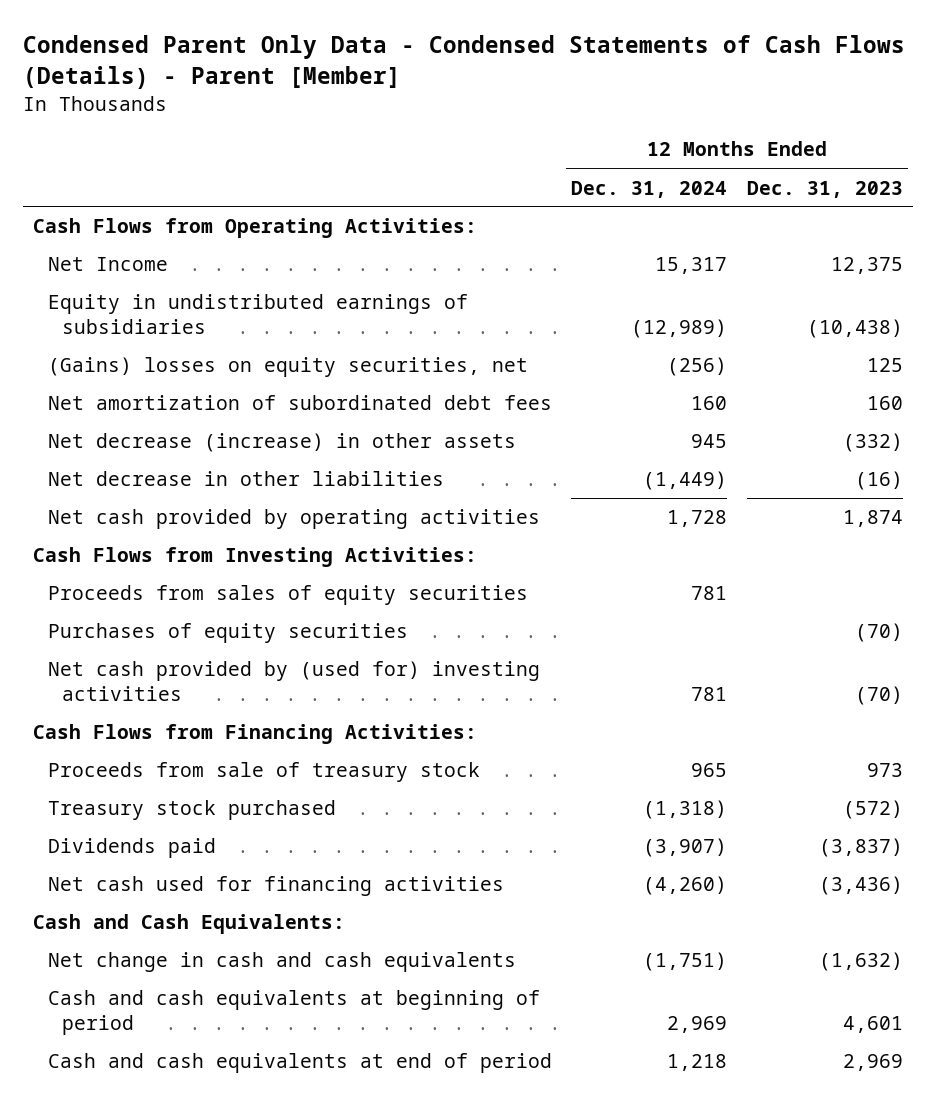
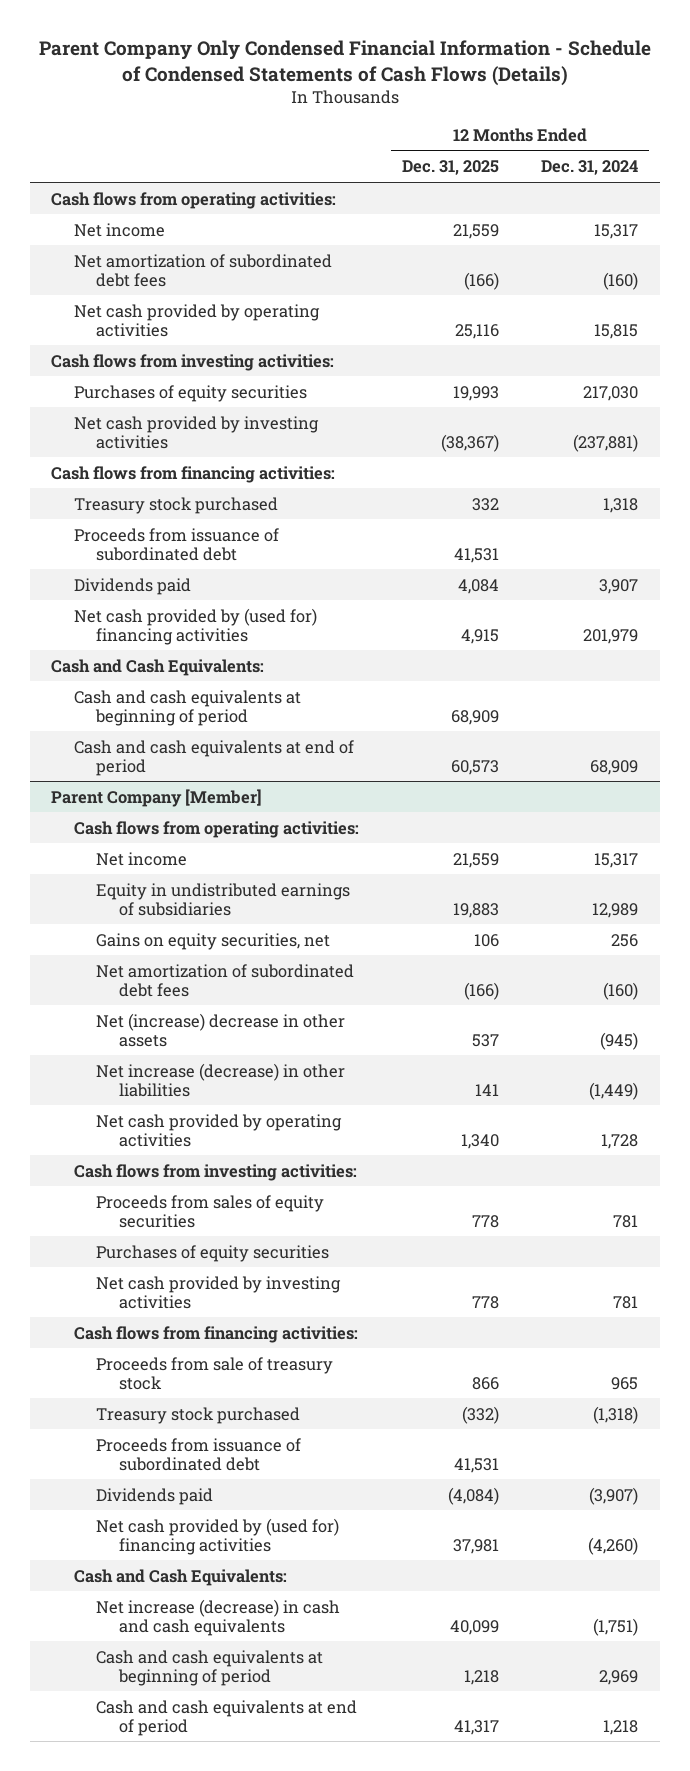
- Condensed Parent Only Data - Condensed Statements of Cash Flows (Details) - Parent [Member]
+ Parent Company Only Condensed Financial Information - Schedule of Condensed Statements of Cash Flows (Details)
- | 12 Months Ended Dec. 31, 2024 | 12 Months Ended Dec. 31, 2023
+ | 12 Months Ended Dec. 31, 2025 | 12 Months Ended Dec. 31, 2024
- Cash Flows from Operating Activities:
- Net Income | 15,317 | 12,375
- Equity in undistributed earnings of subsidiaries | (12,989) | (10,438)
- (Gains) losses on equity securities, net | (256) | 125
- Net amortization of subordinated debt fees | 160 | 160
- Net decrease (increase) in other assets | 945 | (332)
- Net decrease in other liabilities | (1,449) | (16)
+ Cash flows from operating activities:
+ Net income | 21,559 | 15,317
+ Net amortization of subordinated debt fees | (166) | (160)
+ Net cash provided by operating activities | 25,116 | 15,815
+ Cash flows from investing activities:
+ Purchases of equity securities | 19,993 | 217,030
+ Net cash provided by investing activities | (38,367) | (237,881)
+ Cash flows from financing activities:
+ Treasury stock purchased | 332 | 1,318
+ Proceeds from issuance of subordinated debt | 41,531 |
+ Dividends paid | 4,084 | 3,907
+ Net cash provided by (used for) financing activities | 4,915 | 201,979
+ Cash and Cash Equivalents:
+ Cash and cash equivalents at beginning of period | 68,909 |
+ Cash and cash equivalents at end of period | 60,573 | 68,909
+ Parent Company [Member]
+ Cash flows from operating activities:
+ Net income | 21,559 | 15,317
+ Equity in undistributed earnings of subsidiaries | 19,883 | 12,989
+ Gains on equity securities, net | 106 | 256
+ Net amortization of subordinated debt fees | (166) | (160)
+ Net (increase) decrease in other assets | 537 | (945)
+ Net increase (decrease) in other liabilities | 141 | (1,449)
- Cash Flows from Investing Activities:
+ Cash flows from investing activities:
- Net cash provided by (used for) investing activities | 781 | (70)
- Cash Flows from Financing Activities:
+ Net cash provided by investing activities | 778 | 781
+ Cash flows from financing activities:
+ Proceeds from issuance of subordinated debt | 41,531 |
- Net cash used for financing activities | (4,260) | (3,436)
+ Net cash provided by (used for) financing activities | 37,981 | (4,260)
- Net change in cash and cash equivalents | (1,751) | (1,632)
+ Net increase (decrease) in cash and cash equivalents | 40,099 | (1,751)

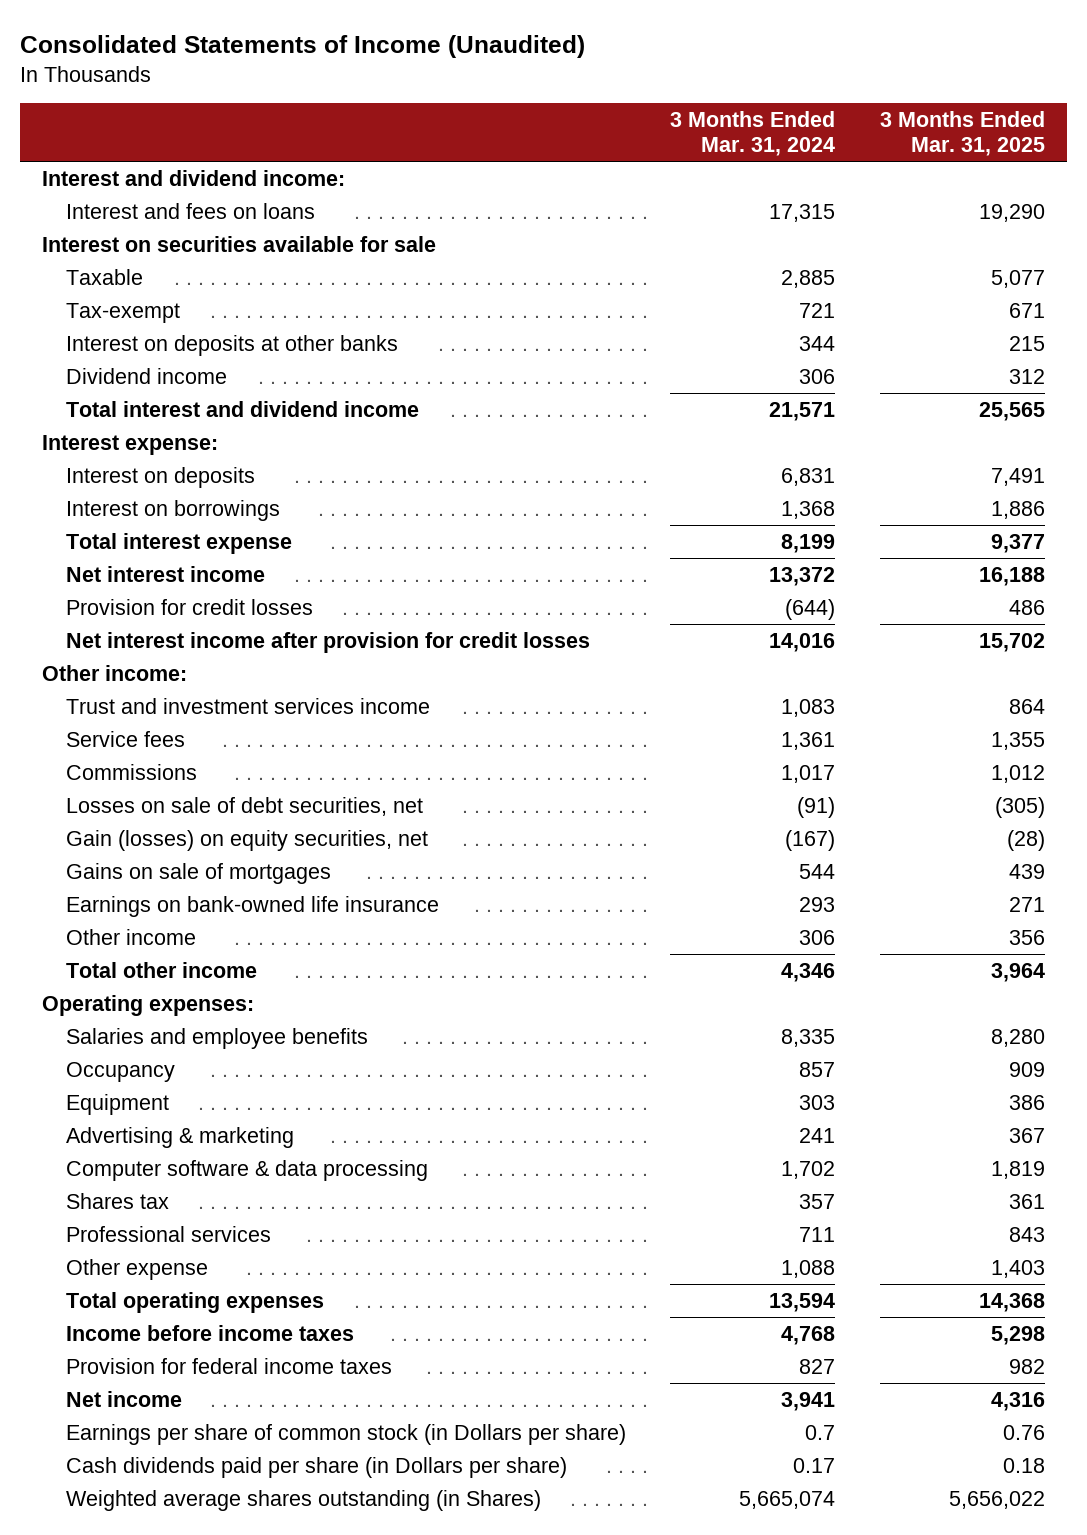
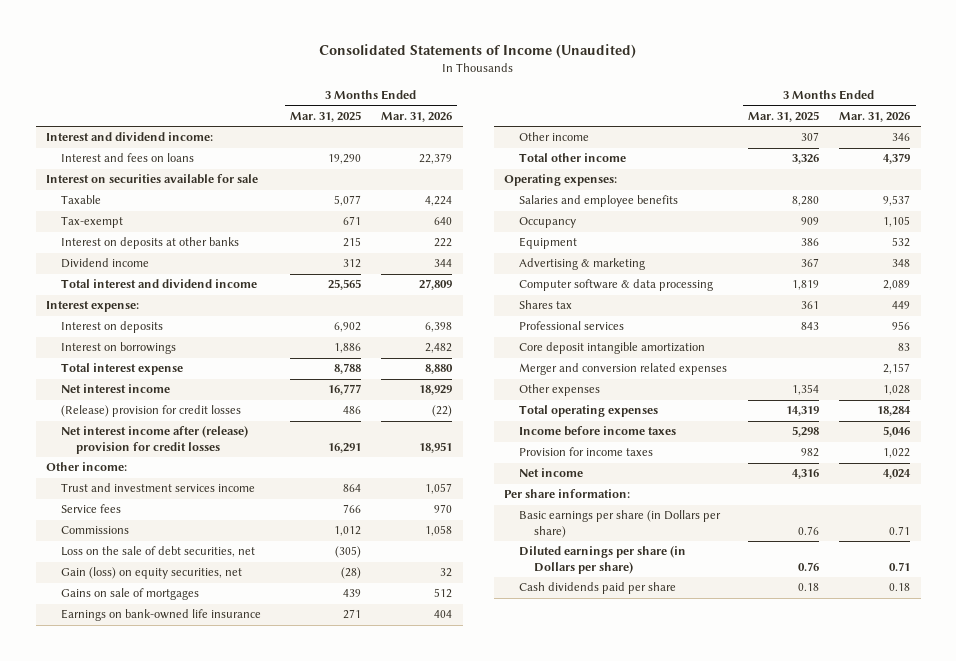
- | 3 Months Ended Mar. 31, 2024 | 3 Months Ended Mar. 31, 2025
+ | 3 Months Ended Mar. 31, 2025 | 3 Months Ended Mar. 31, 2026
- Interest on deposits | 6,831 | 7,491
+ Interest on deposits | 6,902 | 6,398
- Total interest expense | 8,199 | 9,377
- Net interest income | 13,372 | 16,188
- Provision for credit losses | (644) | 486
- Net interest income after provision for credit losses | 14,016 | 15,702
+ Total interest expense | 8,788 | 8,880
+ Net interest income | 16,777 | 18,929
+ (Release) provision for credit losses | 486 | (22)
+ Net interest income after (release) provision for credit losses | 16,291 | 18,951
- Service fees | 1,361 | 1,355
+ Service fees | 766 | 970
- Losses on sale of debt securities, net | (91) | (305)
- Gain (losses) on equity securities, net | (167) | (28)
+ Loss on the sale of debt securities, net | (305) |
+ Gain (loss) on equity securities, net | (28) | 32
- Other income | 306 | 356
- Total other income | 4,346 | 3,964
+ Other income | 307 | 346
+ Total other income | 3,326 | 4,379
- Other expense | 1,088 | 1,403
- Total operating expenses | 13,594 | 14,368
+ Core deposit intangible amortization | | 83
+ Merger and conversion related expenses | | 2,157
+ Other expenses | 1,354 | 1,028
+ Total operating expenses | 14,319 | 18,284
- Provision for federal income taxes | 827 | 982
+ Provision for income taxes | 982 | 1,022
- Earnings per share of common stock (in Dollars per share) | 0.7 | 0.76
- Cash dividends paid per share (in Dollars per share) | 0.17 | 0.18
- Weighted average shares outstanding (in Shares) | 5,665,074 | 5,656,022
+ Per share information:
+ Basic earnings per share (in Dollars per share) | 0.76 | 0.71
+ Diluted earnings per share (in Dollars per share) | 0.76 | 0.71
+ Cash dividends paid per share | 0.18 | 0.18

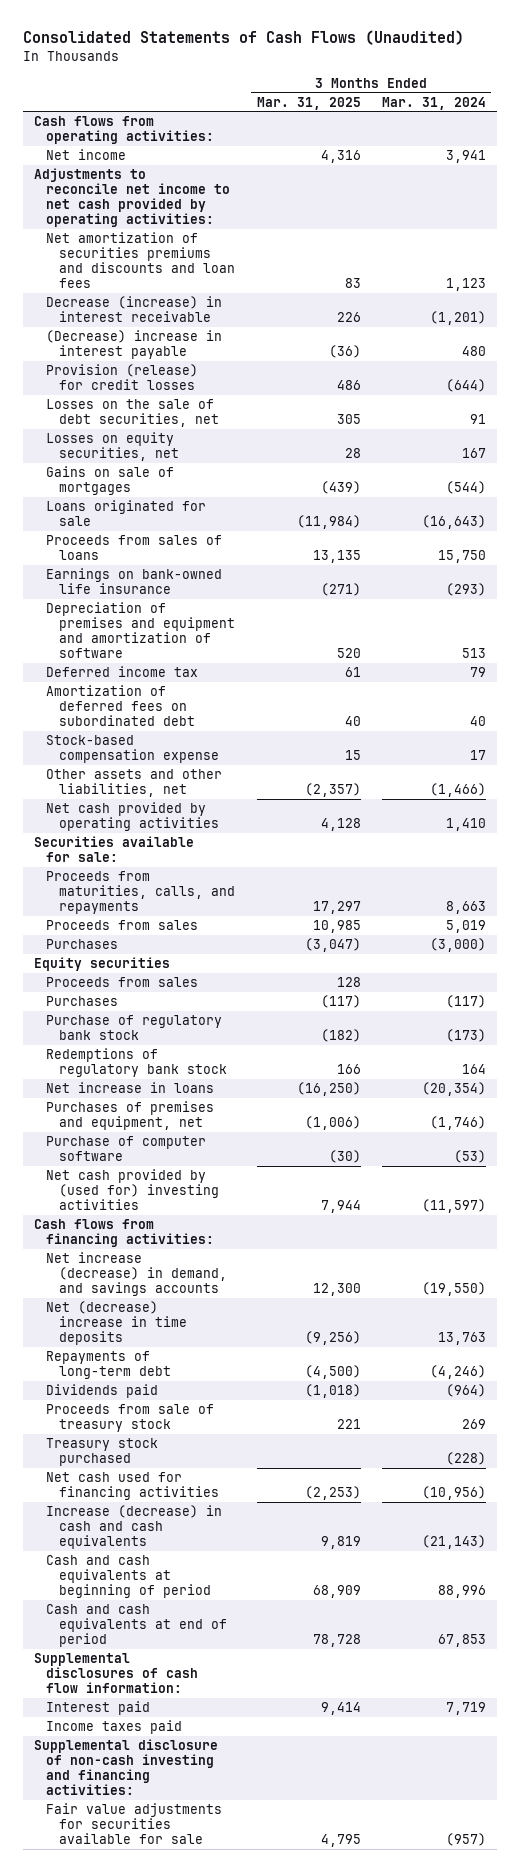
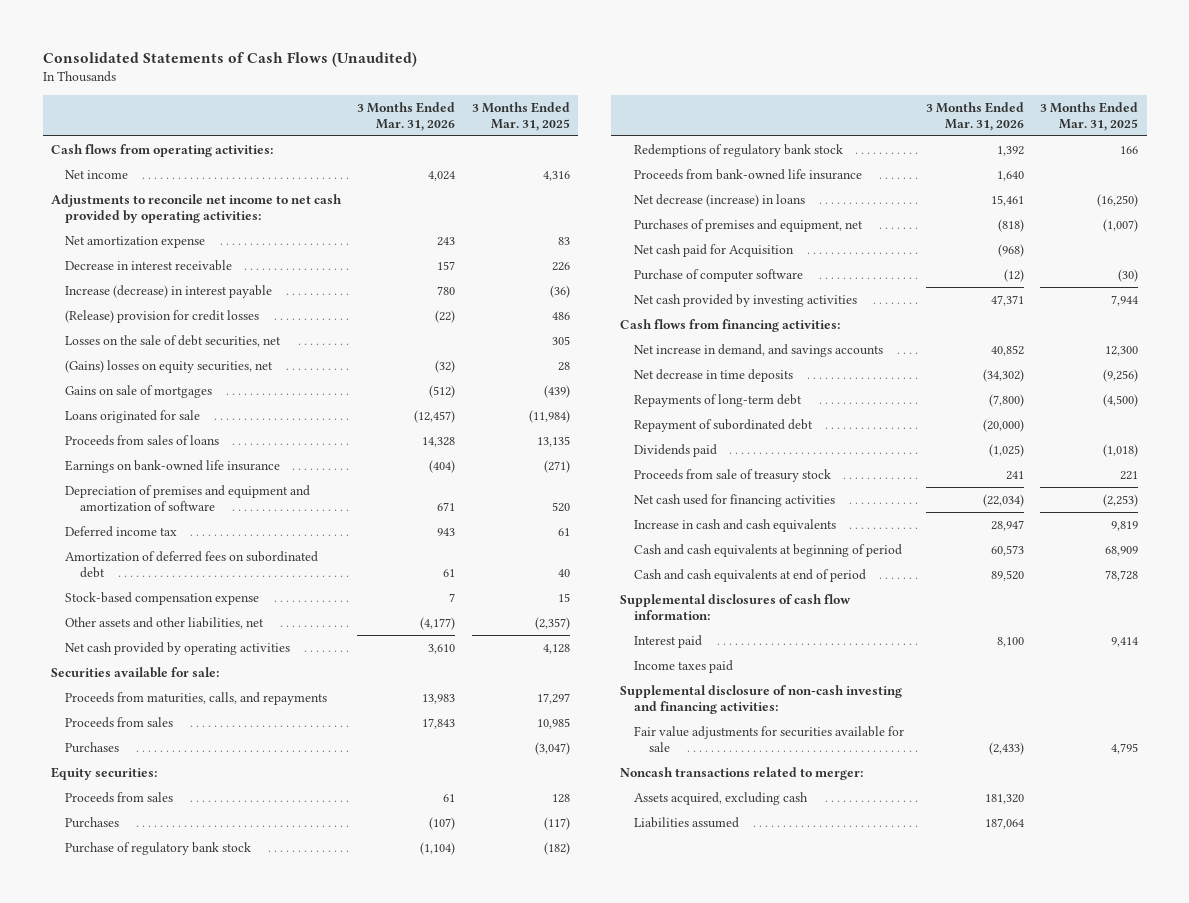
- | 3 Months Ended Mar. 31, 2025 | 3 Months Ended Mar. 31, 2024
+ | 3 Months Ended Mar. 31, 2026 | 3 Months Ended Mar. 31, 2025
- Net amortization of securities premiums and discounts and loan fees | 83 | 1,123
- Decrease (increase) in interest receivable | 226 | (1,201)
- (Decrease) increase in interest payable | (36) | 480
- Provision (release) for credit losses | 486 | (644)
+ Net amortization expense | 243 | 83
+ Decrease in interest receivable | 157 | 226
+ Increase (decrease) in interest payable | 780 | (36)
+ (Release) provision for credit losses | (22) | 486
- Losses on equity securities, net | 28 | 167
+ (Gains) losses on equity securities, net | (32) | 28
- Equity securities
+ Equity securities:
- Net increase in loans | (16,250) | (20,354)
- Purchases of premises and equipment, net | (1,006) | (1,746)
+ Proceeds from bank-owned life insurance | 1,640 |
+ Net decrease (increase) in loans | 15,461 | (16,250)
+ Purchases of premises and equipment, net | (818) | (1,007)
+ Net cash paid for Acquisition | (968) |
- Net cash provided by (used for) investing activities | 7,944 | (11,597)
+ Net cash provided by investing activities | 47,371 | 7,944
- Net increase (decrease) in demand, and savings accounts | 12,300 | (19,550)
- Net (decrease) increase in time deposits | (9,256) | 13,763
+ Net increase in demand, and savings accounts | 40,852 | 12,300
+ Net decrease in time deposits | (34,302) | (9,256)
+ Repayment of subordinated debt | (20,000) |
- Treasury stock purchased | | (228)
- Increase (decrease) in cash and cash equivalents | 9,819 | (21,143)
+ Increase in cash and cash equivalents | 28,947 | 9,819
+ Noncash transactions related to merger:
+ Assets acquired, excluding cash | 181,320 |
+ Liabilities assumed | 187,064 |

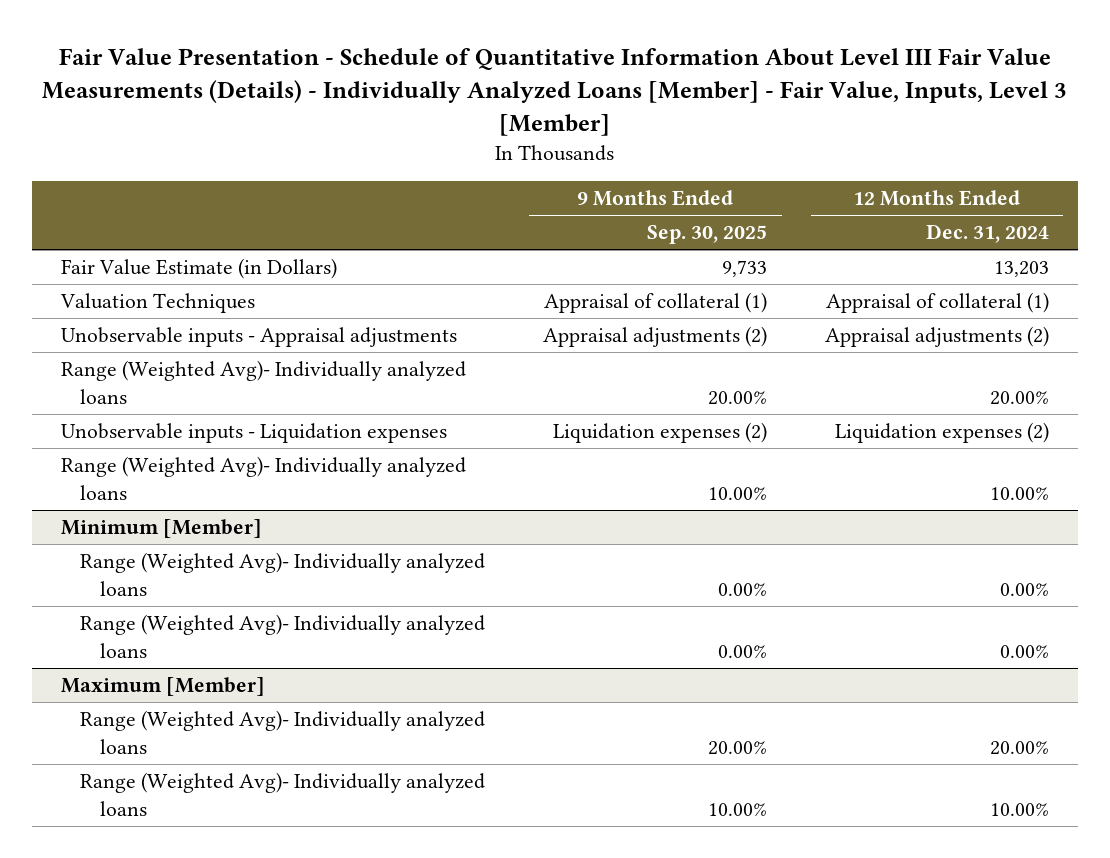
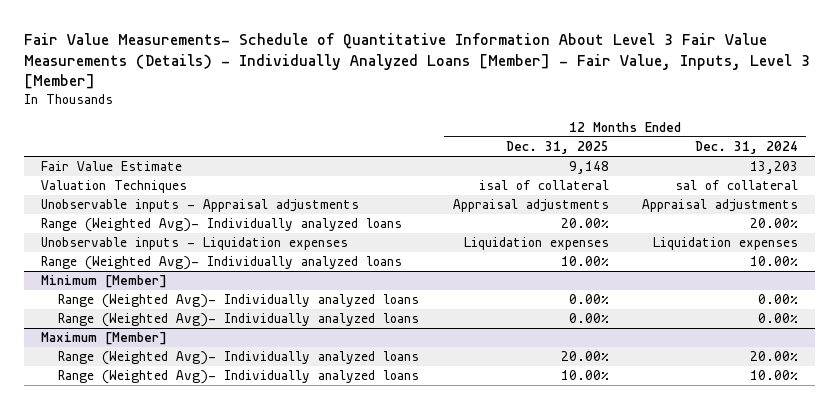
- Fair Value Presentation - Schedule of Quantitative Information About Level III Fair Value Measurements (Details) - Individually Analyzed Loans [Member] - Fair Value, Inputs, Level 3 [Member]
+ Fair Value Measurements- Schedule of Quantitative Information About Level 3 Fair Value Measurements (Details) - Individually Analyzed Loans [Member] - Fair Value, Inputs, Level 3 [Member]
- | 9 Months Ended Sep. 30, 2025 | 12 Months Ended Dec. 31, 2024
+ | 12 Months Ended Dec. 31, 2025 | 12 Months Ended Dec. 31, 2024
- Fair Value Estimate (in Dollars) | 9,733 | 13,203
- Valuation Techniques | Appraisal of collateral (1) | Appraisal of collateral (1)
- Unobservable inputs - Appraisal adjustments | Appraisal adjustments (2) | Appraisal adjustments (2)
+ Fair Value Estimate | 9,148 | 13,203
+ Valuation Techniques | isal of collateral | sal of collateral
+ Unobservable inputs - Appraisal adjustments | Appraisal adjustments | Appraisal adjustments
- Unobservable inputs - Liquidation expenses | Liquidation expenses (2) | Liquidation expenses (2)
+ Unobservable inputs - Liquidation expenses | Liquidation expenses | Liquidation expenses

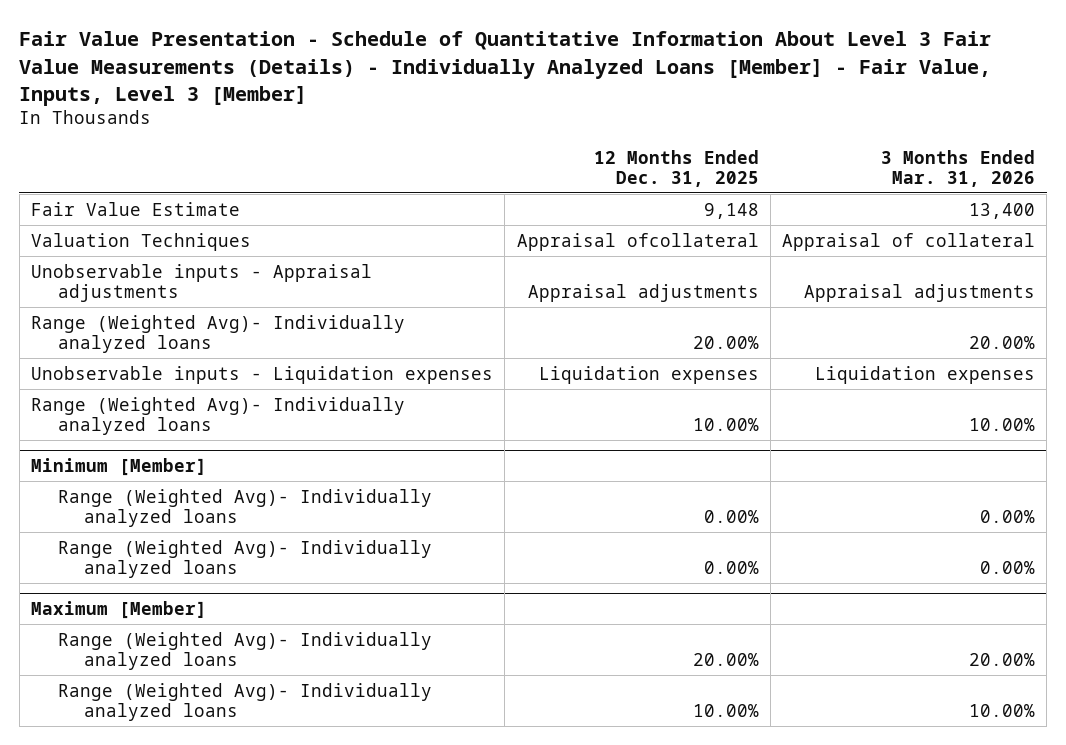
- Fair Value Measurements- Schedule of Quantitative Information About Level 3 Fair Value Measurements (Details) - Individually Analyzed Loans [Member] - Fair Value, Inputs, Level 3 [Member]
+ Fair Value Presentation - Schedule of Quantitative Information About Level 3 Fair Value Measurements (Details) - Individually Analyzed Loans [Member] - Fair Value, Inputs, Level 3 [Member]
- | 12 Months Ended Dec. 31, 2025 | 12 Months Ended Dec. 31, 2024
+ | 12 Months Ended Dec. 31, 2025 | 3 Months Ended Mar. 31, 2026
- Valuation Techniques | isal of collateral | sal of collateral
+ Valuation Techniques | Appraisal ofcollateral | Appraisal of collateral

